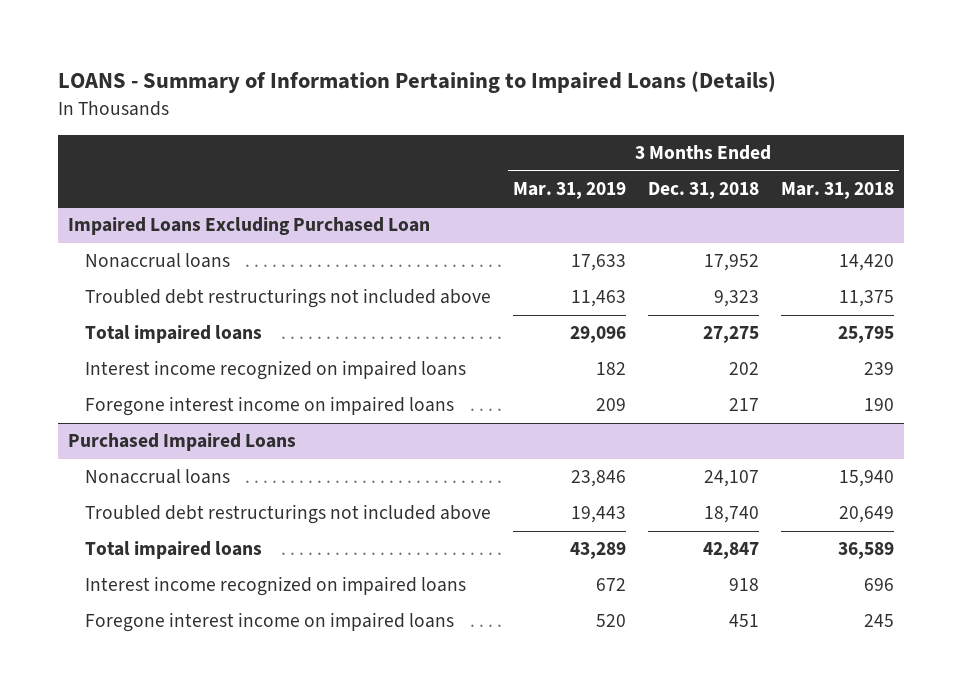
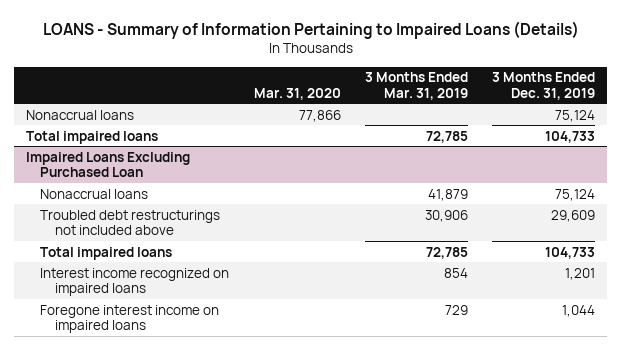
- | 3 Months Ended Mar. 31, 2019 | 3 Months Ended Dec. 31, 2018 | 3 Months Ended Mar. 31, 2018
+ | Mar. 31, 2020 | 3 Months Ended Mar. 31, 2019 | 3 Months Ended Dec. 31, 2019
+ Nonaccrual loans | 77,866 | | 75,124
+ Total impaired loans | | 72,785 | 104,733
@ Impaired Loans Excluding Purchased Loan
- Nonaccrual loans | 17,633 | 17,952 | 14,420
- Troubled debt restructurings not included above | 11,463 | 9,323 | 11,375
- Total impaired loans | 29,096 | 27,275 | 25,795
- Interest income recognized on impaired loans | 182 | 202 | 239
- Foregone interest income on impaired loans | 209 | 217 | 190
- Purchased Impaired Loans
- Nonaccrual loans | 23,846 | 24,107 | 15,940
- Troubled debt restructurings not included above | 19,443 | 18,740 | 20,649
- Total impaired loans | 43,289 | 42,847 | 36,589
- Interest income recognized on impaired loans | 672 | 918 | 696
- Foregone interest income on impaired loans | 520 | 451 | 245
@ Impaired Loans Excluding Purchased Loan
+ Nonaccrual loans | | 41,879 | 75,124
+ Troubled debt restructurings not included above | | 30,906 | 29,609
+ Total impaired loans | | 72,785 | 104,733
+ Interest income recognized on impaired loans | | 854 | 1,201
+ Foregone interest income on impaired loans | | 729 | 1,044

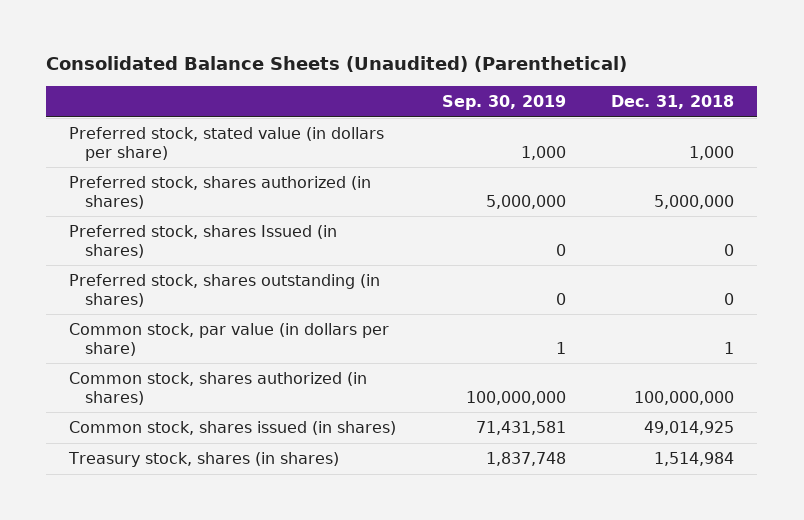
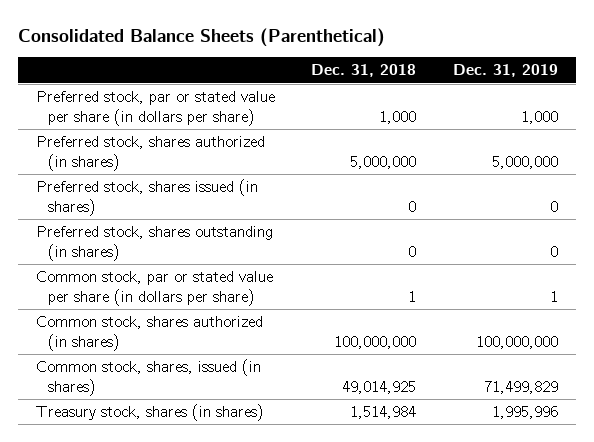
- Consolidated Balance Sheets (Unaudited) (Parenthetical)
+ Consolidated Balance Sheets (Parenthetical)
- | Sep. 30, 2019 | Dec. 31, 2018
+ | Dec. 31, 2018 | Dec. 31, 2019
- Preferred stock, stated value (in dollars per share) | 1,000 | 1,000
+ Preferred stock, par or stated value per share (in dollars per share) | 1,000 | 1,000
- Preferred stock, shares Issued (in shares) | 0 | 0
+ Preferred stock, shares issued (in shares) | 0 | 0
- Common stock, par value (in dollars per share) | 1 | 1
+ Common stock, par or stated value per share (in dollars per share) | 1 | 1
- Common stock, shares issued (in shares) | 71,431,581 | 49,014,925
+ Common stock, shares, issued (in shares) | 49,014,925 | 71,499,829

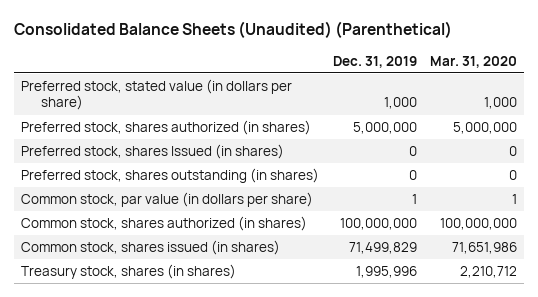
- Consolidated Balance Sheets (Parenthetical)
+ Consolidated Balance Sheets (Unaudited) (Parenthetical)
- | Dec. 31, 2018 | Dec. 31, 2019
+ | Dec. 31, 2019 | Mar. 31, 2020
- Preferred stock, par or stated value per share (in dollars per share) | 1,000 | 1,000
+ Preferred stock, stated value (in dollars per share) | 1,000 | 1,000
- Preferred stock, shares issued (in shares) | 0 | 0
+ Preferred stock, shares Issued (in shares) | 0 | 0
- Common stock, par or stated value per share (in dollars per share) | 1 | 1
+ Common stock, par value (in dollars per share) | 1 | 1
- Common stock, shares, issued (in shares) | 49,014,925 | 71,499,829
+ Common stock, shares issued (in shares) | 71,499,829 | 71,651,986

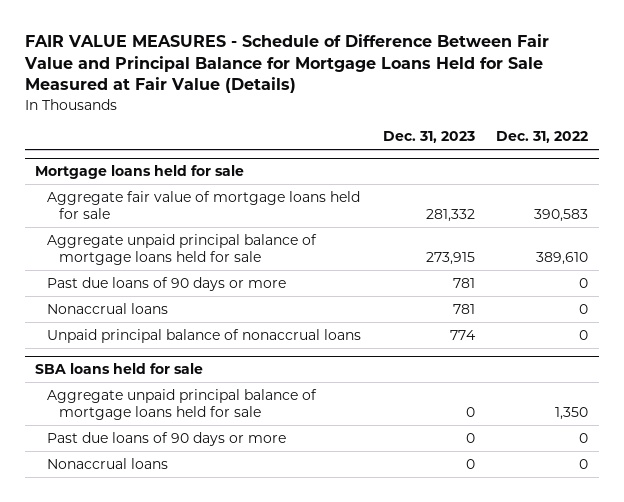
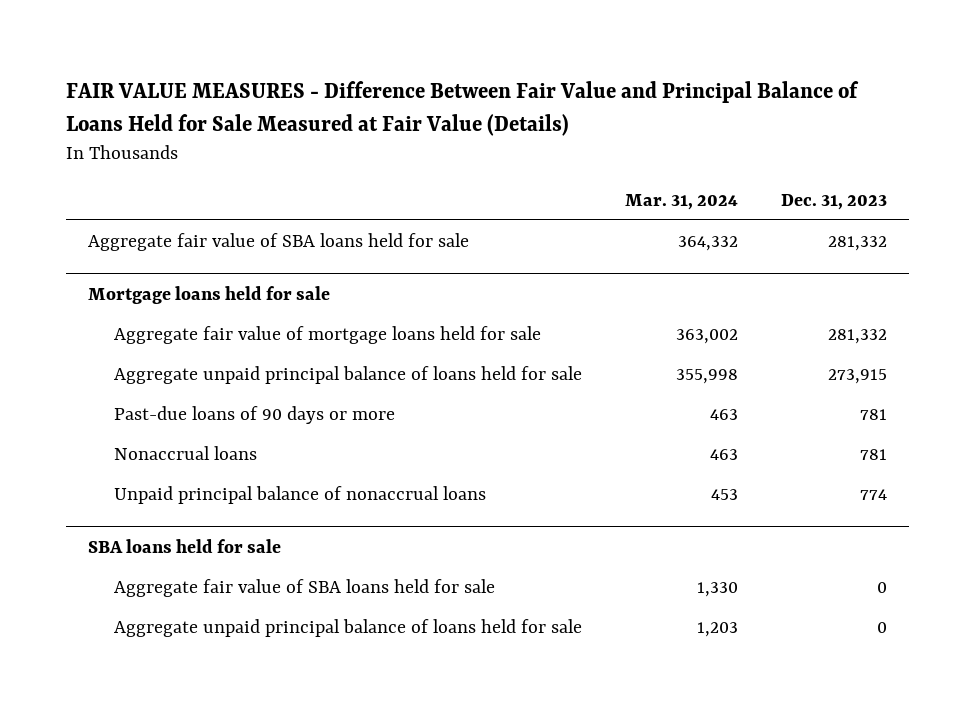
- FAIR VALUE MEASURES - Schedule of Difference Between Fair Value and Principal Balance for Mortgage Loans Held for Sale Measured at Fair Value (Details)
+ FAIR VALUE MEASURES - Difference Between Fair Value and Principal Balance of Loans Held for Sale Measured at Fair Value (Details)
- | Dec. 31, 2023 | Dec. 31, 2022
+ | Mar. 31, 2024 | Dec. 31, 2023
+ Aggregate fair value of SBA loans held for sale | 364,332 | 281,332
@ Mortgage loans held for sale
- Aggregate unpaid principal balance of mortgage loans held for sale | 273,915 | 389,610
- Past due loans of 90 days or more | 781 | 0
+ Aggregate unpaid principal balance of loans held for sale | 355,998 | 273,915
+ Past-due loans of 90 days or more | 463 | 781
@ SBA loans held for sale
- Aggregate unpaid principal balance of mortgage loans held for sale | 0 | 1,350
- Past due loans of 90 days or more | 0 | 0
- Nonaccrual loans | 0 | 0
+ Aggregate fair value of SBA loans held for sale | 1,330 | 0
+ Aggregate unpaid principal balance of loans held for sale | 1,203 | 0

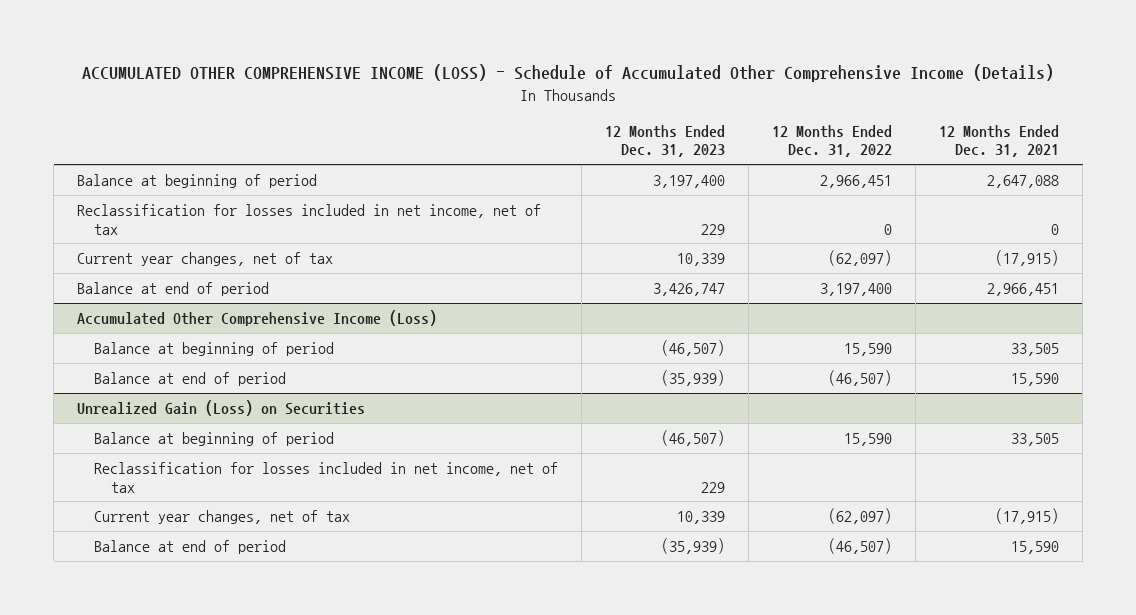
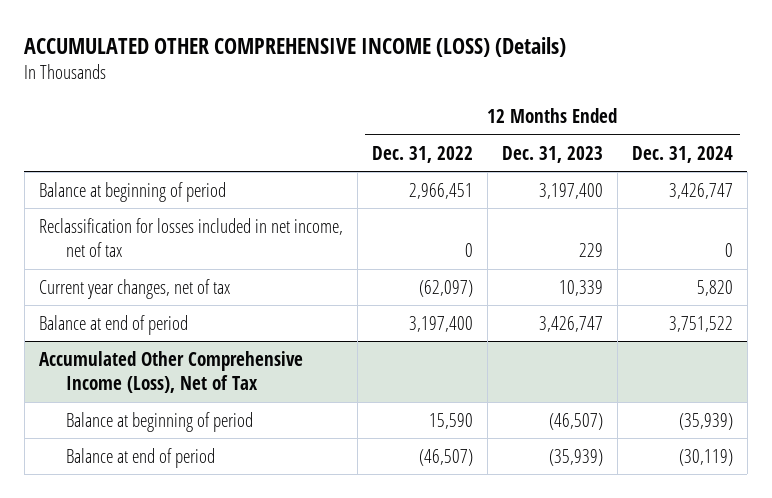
- ACCUMULATED OTHER COMPREHENSIVE INCOME (LOSS) - Schedule of Accumulated Other Comprehensive Income (Details)
+ ACCUMULATED OTHER COMPREHENSIVE INCOME (LOSS) (Details)
- | 12 Months Ended Dec. 31, 2023 | 12 Months Ended Dec. 31, 2022 | 12 Months Ended Dec. 31, 2021
+ | 12 Months Ended Dec. 31, 2022 | 12 Months Ended Dec. 31, 2023 | 12 Months Ended Dec. 31, 2024
- Accumulated Other Comprehensive Income (Loss)
- Balance at beginning of period | (46,507) | 15,590 | 33,505
- Balance at end of period | (35,939) | (46,507) | 15,590
- Unrealized Gain (Loss) on Securities
+ Accumulated Other Comprehensive Income (Loss), Net of Tax
- Reclassification for losses included in net income, net of tax | 229 | |
- Current year changes, net of tax | 10,339 | (62,097) | (17,915)

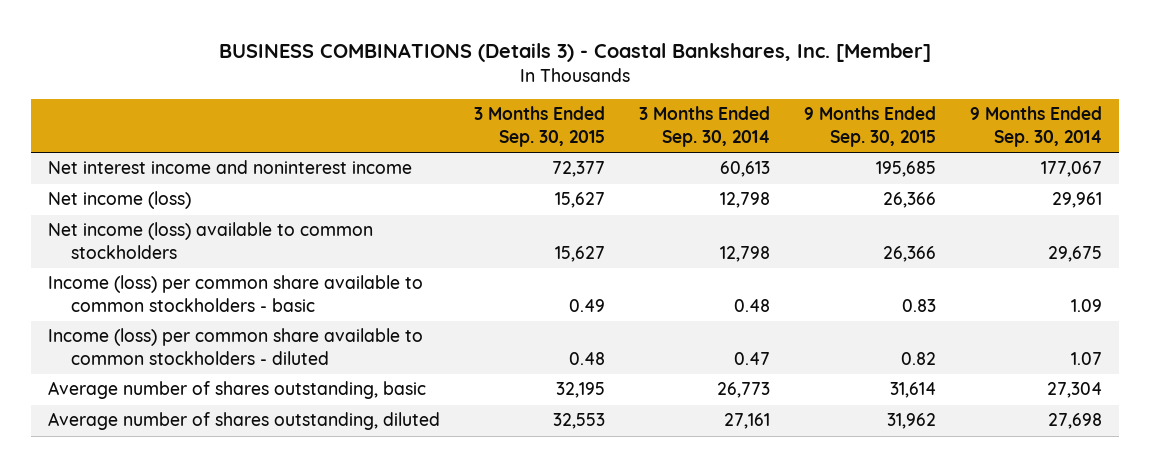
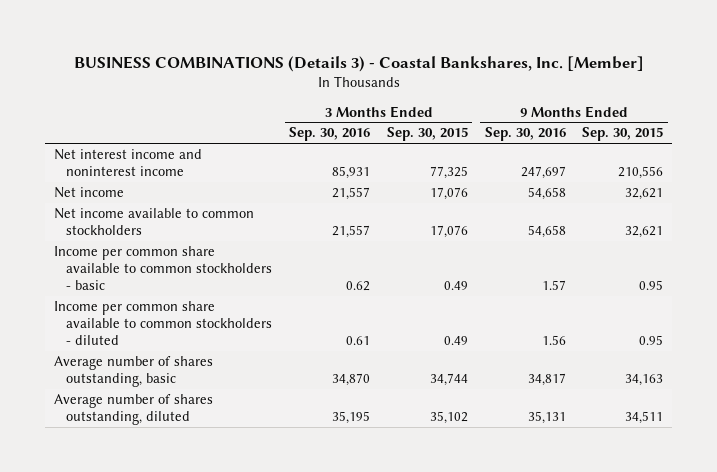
- | 3 Months Ended Sep. 30, 2015 | 3 Months Ended Sep. 30, 2014 | 9 Months Ended Sep. 30, 2015 | 9 Months Ended Sep. 30, 2014
+ | 3 Months Ended Sep. 30, 2016 | 3 Months Ended Sep. 30, 2015 | 9 Months Ended Sep. 30, 2016 | 9 Months Ended Sep. 30, 2015
- Net interest income and noninterest income | 72,377 | 60,613 | 195,685 | 177,067
- Net income (loss) | 15,627 | 12,798 | 26,366 | 29,961
- Net income (loss) available to common stockholders | 15,627 | 12,798 | 26,366 | 29,675
- Income (loss) per common share available to common stockholders - basic | 0.49 | 0.48 | 0.83 | 1.09
- Income (loss) per common share available to common stockholders - diluted | 0.48 | 0.47 | 0.82 | 1.07
- Average number of shares outstanding, basic | 32,195 | 26,773 | 31,614 | 27,304
- Average number of shares outstanding, diluted | 32,553 | 27,161 | 31,962 | 27,698
+ Net interest income and noninterest income | 85,931 | 77,325 | 247,697 | 210,556
+ Net income | 21,557 | 17,076 | 54,658 | 32,621
+ Net income available to common stockholders | 21,557 | 17,076 | 54,658 | 32,621
+ Income per common share available to common stockholders - basic | 0.62 | 0.49 | 1.57 | 0.95
+ Income per common share available to common stockholders - diluted | 0.61 | 0.49 | 1.56 | 0.95
+ Average number of shares outstanding, basic | 34,870 | 34,744 | 34,817 | 34,163
+ Average number of shares outstanding, diluted | 35,195 | 35,102 | 35,131 | 34,511

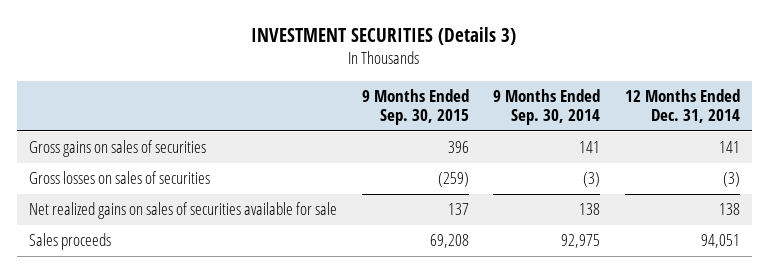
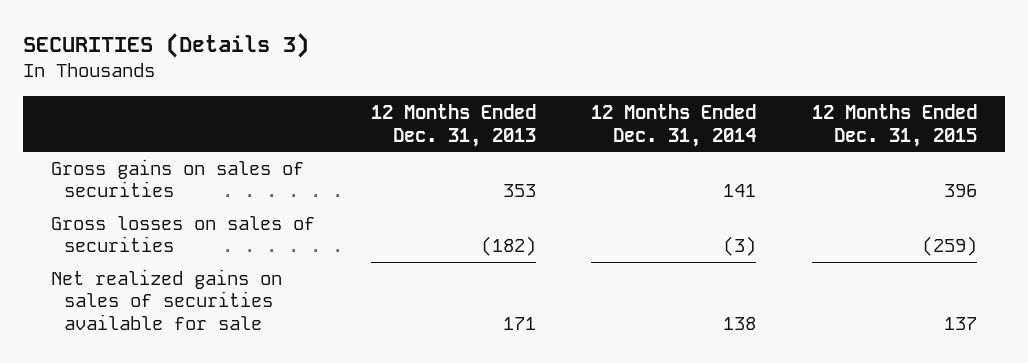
- INVESTMENT SECURITIES (Details 3)
+ SECURITIES (Details 3)
- | 9 Months Ended Sep. 30, 2015 | 9 Months Ended Sep. 30, 2014 | 12 Months Ended Dec. 31, 2014
+ | 12 Months Ended Dec. 31, 2013 | 12 Months Ended Dec. 31, 2014 | 12 Months Ended Dec. 31, 2015
- Sales proceeds | 69,208 | 92,975 | 94,051

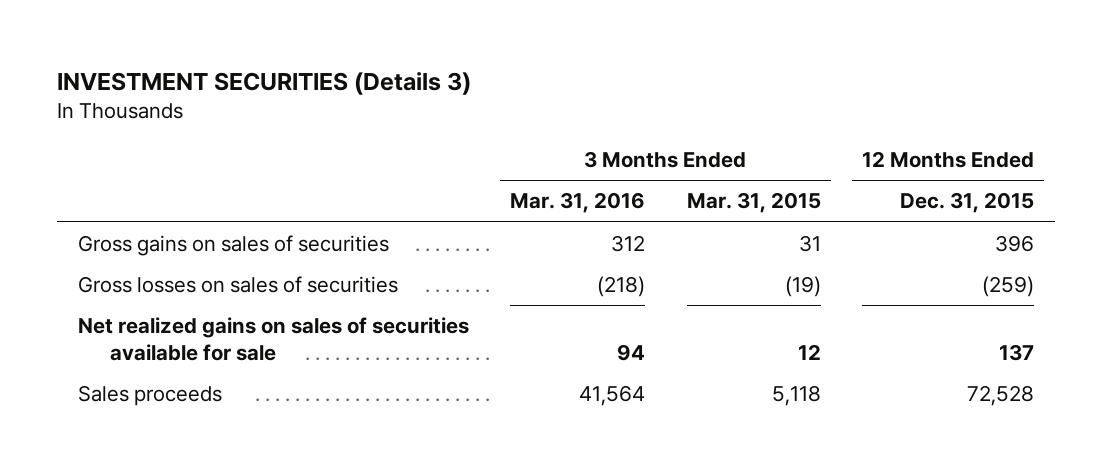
- SECURITIES (Details 3)
+ INVESTMENT SECURITIES (Details 3)
- | 12 Months Ended Dec. 31, 2013 | 12 Months Ended Dec. 31, 2014 | 12 Months Ended Dec. 31, 2015
+ | 3 Months Ended Mar. 31, 2016 | 3 Months Ended Mar. 31, 2015 | 12 Months Ended Dec. 31, 2015
+ Sales proceeds | 41,564 | 5,118 | 72,528

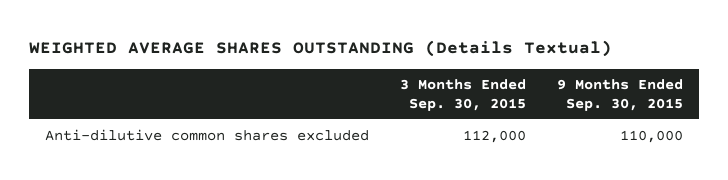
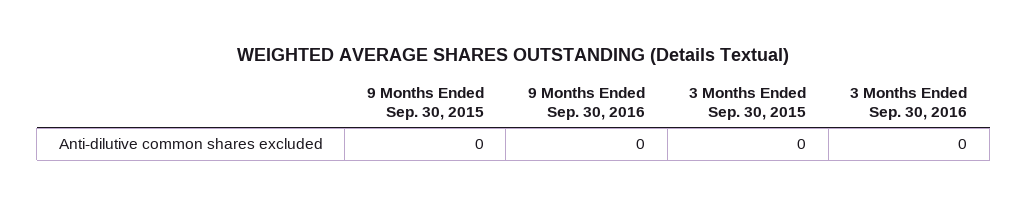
- | 3 Months Ended Sep. 30, 2015 | 9 Months Ended Sep. 30, 2015
+ | 9 Months Ended Sep. 30, 2015 | 9 Months Ended Sep. 30, 2016 | 3 Months Ended Sep. 30, 2015 | 3 Months Ended Sep. 30, 2016
- Anti-dilutive common shares excluded | 112,000 | 110,000
+ Anti-dilutive common shares excluded | 0 | 0 | 0 | 0

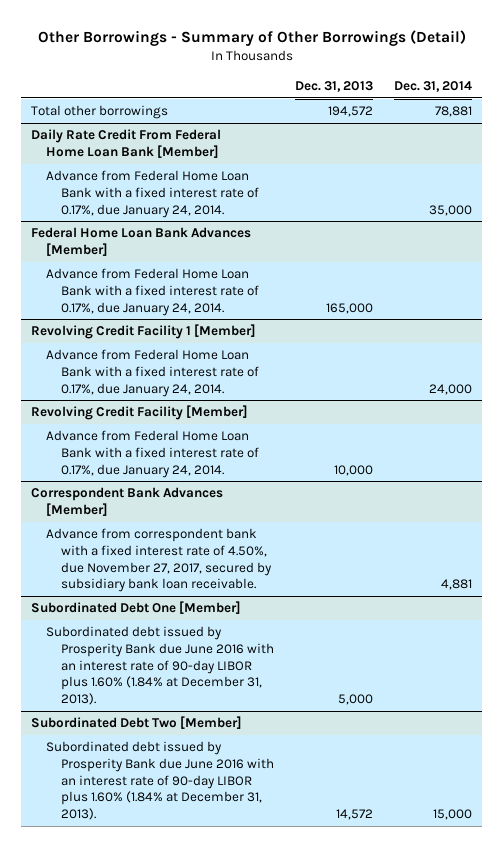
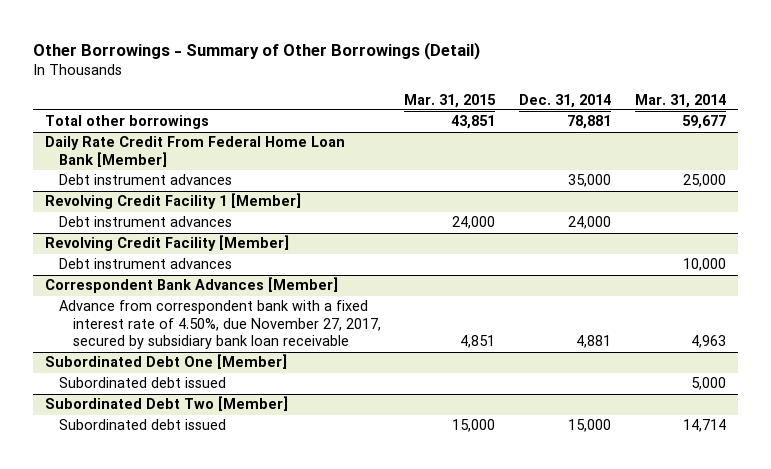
- | Dec. 31, 2013 | Dec. 31, 2014
+ | Mar. 31, 2015 | Dec. 31, 2014 | Mar. 31, 2014
@ Daily Rate Credit From Federal Home Loan Bank [Member]
- Advance from Federal Home Loan Bank with a fixed interest rate of 0.17%, due January 24, 2014. | | 35,000
- Federal Home Loan Bank Advances [Member]
- Advance from Federal Home Loan Bank with a fixed interest rate of 0.17%, due January 24, 2014. | 165,000 |
@ Daily Rate Credit From Federal Home Loan Bank [Member]
+ Debt instrument advances | | 35,000 | 25,000
@ Revolving Credit Facility 1 [Member]
- Advance from Federal Home Loan Bank with a fixed interest rate of 0.17%, due January 24, 2014. | | 24,000
+ Debt instrument advances | 24,000 | 24,000 |
@ Revolving Credit Facility [Member]
- Advance from Federal Home Loan Bank with a fixed interest rate of 0.17%, due January 24, 2014. | 10,000 |
+ Debt instrument advances | | | 10,000
@ Correspondent Bank Advances [Member]
- Advance from correspondent bank with a fixed interest rate of 4.50%, due November 27, 2017, secured by subsidiary bank loan receivable. | | 4,881
+ Advance from correspondent bank with a fixed interest rate of 4.50%, due November 27, 2017, secured by subsidiary bank loan receivable | 4,851 | 4,881 | 4,963
@ Subordinated Debt One [Member]
- Subordinated debt issued by Prosperity Bank due June 2016 with an interest rate of 90-day LIBOR plus 1.60% (1.84% at December 31, 2013). | 5,000 |
+ Subordinated debt issued | | | 5,000
@ Subordinated Debt Two [Member]
- Subordinated debt issued by Prosperity Bank due June 2016 with an interest rate of 90-day LIBOR plus 1.60% (1.84% at December 31, 2013). | 14,572 | 15,000
+ Subordinated debt issued | 15,000 | 15,000 | 14,714

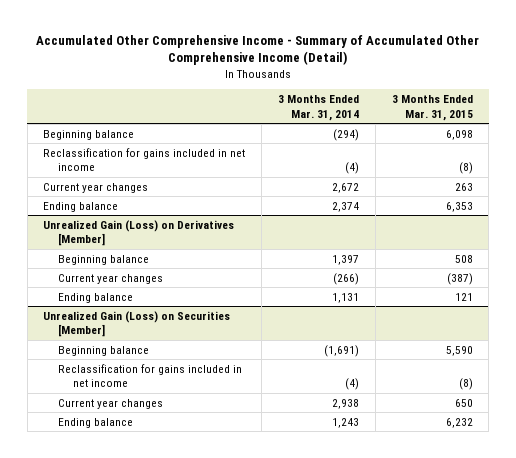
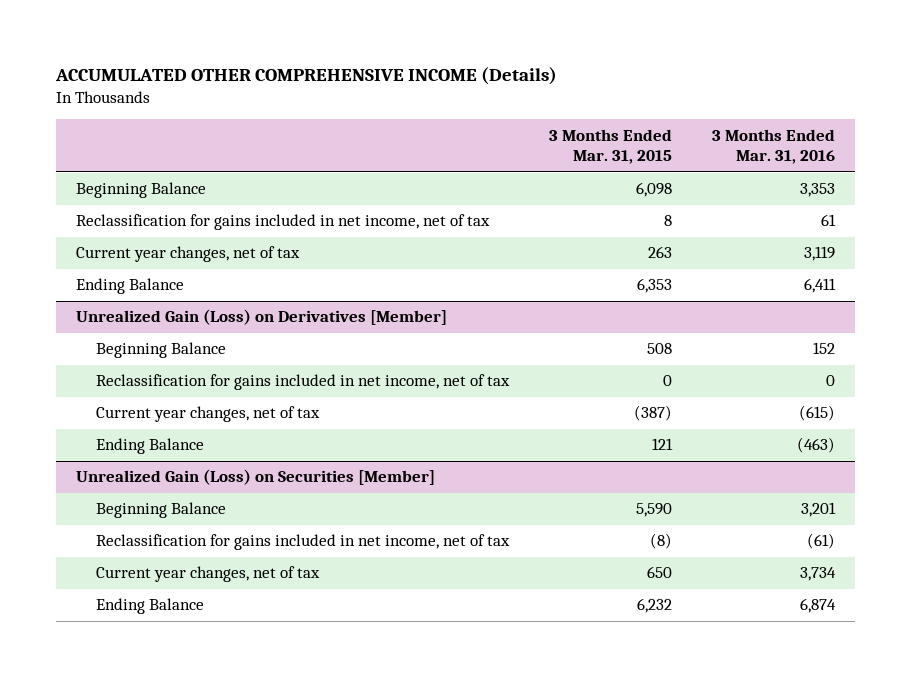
- Accumulated Other Comprehensive Income - Summary of Accumulated Other Comprehensive Income (Detail)
+ ACCUMULATED OTHER COMPREHENSIVE INCOME (Details)
- | 3 Months Ended Mar. 31, 2014 | 3 Months Ended Mar. 31, 2015
+ | 3 Months Ended Mar. 31, 2015 | 3 Months Ended Mar. 31, 2016
- Beginning balance | (294) | 6,098
- Reclassification for gains included in net income | (4) | (8)
- Current year changes | 2,672 | 263
- Ending balance | 2,374 | 6,353
+ Beginning Balance | 6,098 | 3,353
+ Reclassification for gains included in net income, net of tax | 8 | 61
+ Current year changes, net of tax | 263 | 3,119
+ Ending Balance | 6,353 | 6,411
@ Unrealized Gain (Loss) on Derivatives [Member]
- Beginning balance | 1,397 | 508
- Current year changes | (266) | (387)
- Ending balance | 1,131 | 121
+ Beginning Balance | 508 | 152
+ Reclassification for gains included in net income, net of tax | 0 | 0
+ Current year changes, net of tax | (387) | (615)
+ Ending Balance | 121 | (463)
@ Unrealized Gain (Loss) on Securities [Member]
- Beginning balance | (1,691) | 5,590
- Reclassification for gains included in net income | (4) | (8)
- Current year changes | 2,938 | 650
- Ending balance | 1,243 | 6,232
+ Beginning Balance | 5,590 | 3,201
+ Reclassification for gains included in net income, net of tax | (8) | (61)
+ Current year changes, net of tax | 650 | 3,734
+ Ending Balance | 6,232 | 6,874

